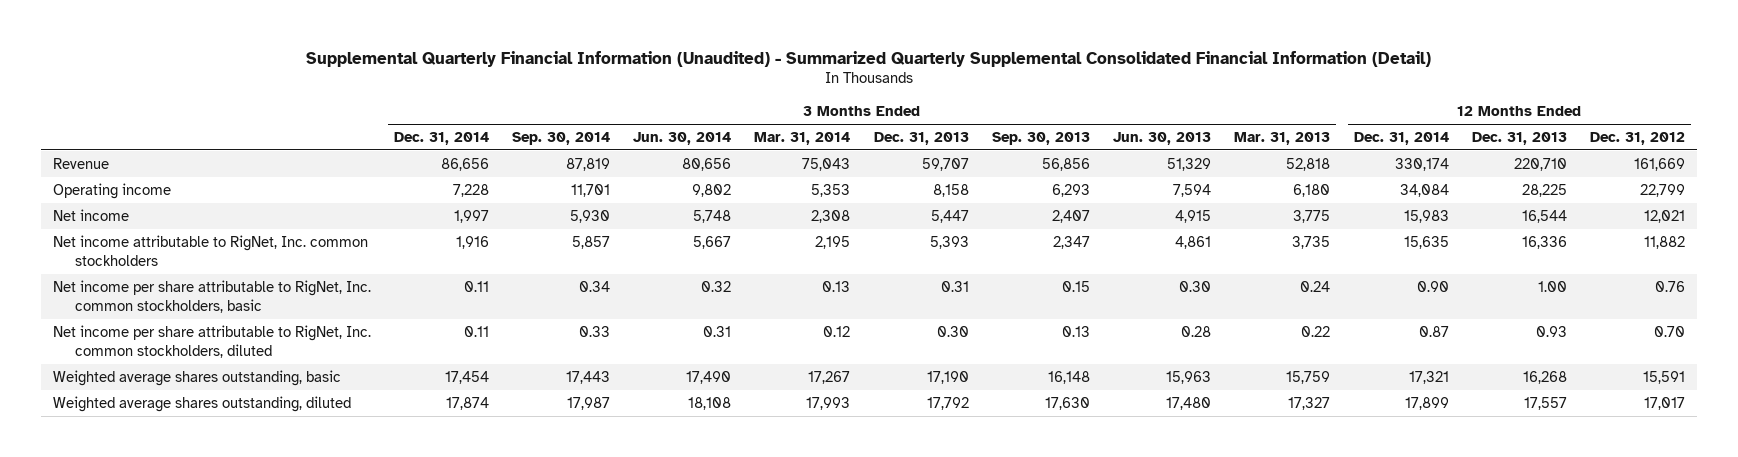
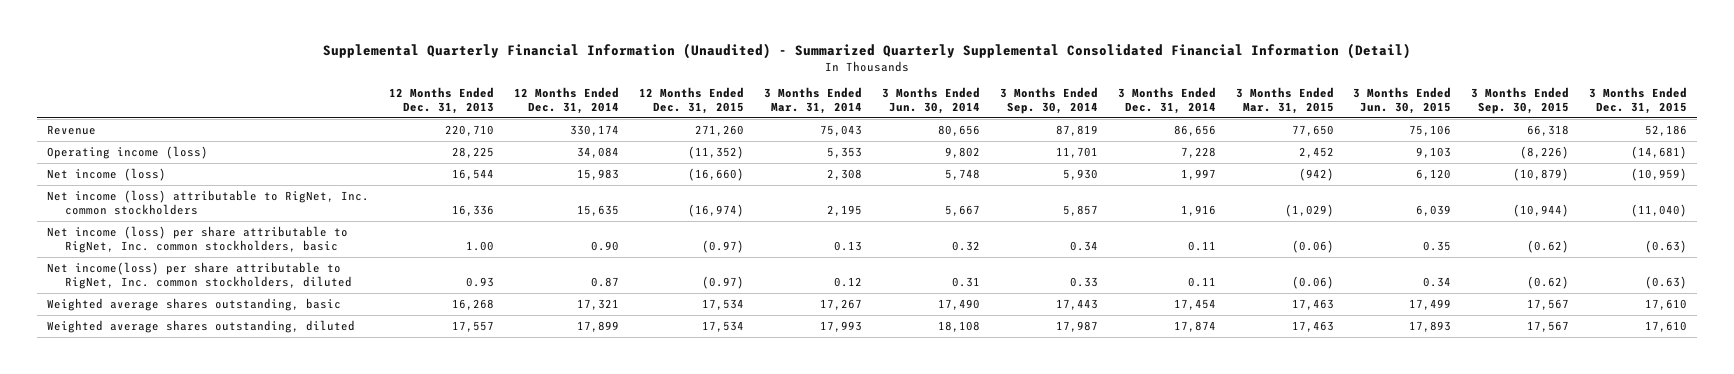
- | 3 Months Ended Dec. 31, 2014 | 3 Months Ended Sep. 30, 2014 | 3 Months Ended Jun. 30, 2014 | 3 Months Ended Mar. 31, 2014 | 3 Months Ended Dec. 31, 2013 | 3 Months Ended Sep. 30, 2013 | 3 Months Ended Jun. 30, 2013 | 3 Months Ended Mar. 31, 2013 | 12 Months Ended Dec. 31, 2014 | 12 Months Ended Dec. 31, 2013 | 12 Months Ended Dec. 31, 2012
+ | 12 Months Ended Dec. 31, 2013 | 12 Months Ended Dec. 31, 2014 | 12 Months Ended Dec. 31, 2015 | 3 Months Ended Mar. 31, 2014 | 3 Months Ended Jun. 30, 2014 | 3 Months Ended Sep. 30, 2014 | 3 Months Ended Dec. 31, 2014 | 3 Months Ended Mar. 31, 2015 | 3 Months Ended Jun. 30, 2015 | 3 Months Ended Sep. 30, 2015 | 3 Months Ended Dec. 31, 2015
- Operating income | 7,228 | 11,701 | 9,802 | 5,353 | 8,158 | 6,293 | 7,594 | 6,180 | 34,084 | 28,225 | 22,799
- Net income | 1,997 | 5,930 | 5,748 | 2,308 | 5,447 | 2,407 | 4,915 | 3,775 | 15,983 | 16,544 | 12,021
- Net income attributable to RigNet, Inc. common stockholders | 1,916 | 5,857 | 5,667 | 2,195 | 5,393 | 2,347 | 4,861 | 3,735 | 15,635 | 16,336 | 11,882
- Net income per share attributable to RigNet, Inc. common stockholders, basic | 0.11 | 0.34 | 0.32 | 0.13 | 0.31 | 0.15 | 0.30 | 0.24 | 0.90 | 1.00 | 0.76
- Net income per share attributable to RigNet, Inc. common stockholders, diluted | 0.11 | 0.33 | 0.31 | 0.12 | 0.30 | 0.13 | 0.28 | 0.22 | 0.87 | 0.93 | 0.70
+ Operating income (loss) | 28,225 | 34,084 | (11,352) | 5,353 | 9,802 | 11,701 | 7,228 | 2,452 | 9,103 | (8,226) | (14,681)
+ Net income (loss) | 16,544 | 15,983 | (16,660) | 2,308 | 5,748 | 5,930 | 1,997 | (942) | 6,120 | (10,879) | (10,959)
+ Net income (loss) attributable to RigNet, Inc. common stockholders | 16,336 | 15,635 | (16,974) | 2,195 | 5,667 | 5,857 | 1,916 | (1,029) | 6,039 | (10,944) | (11,040)
+ Net income (loss) per share attributable to RigNet, Inc. common stockholders, basic | 1.00 | 0.90 | (0.97) | 0.13 | 0.32 | 0.34 | 0.11 | (0.06) | 0.35 | (0.62) | (0.63)
+ Net income(loss) per share attributable to RigNet, Inc. common stockholders, diluted | 0.93 | 0.87 | (0.97) | 0.12 | 0.31 | 0.33 | 0.11 | (0.06) | 0.34 | (0.62) | (0.63)

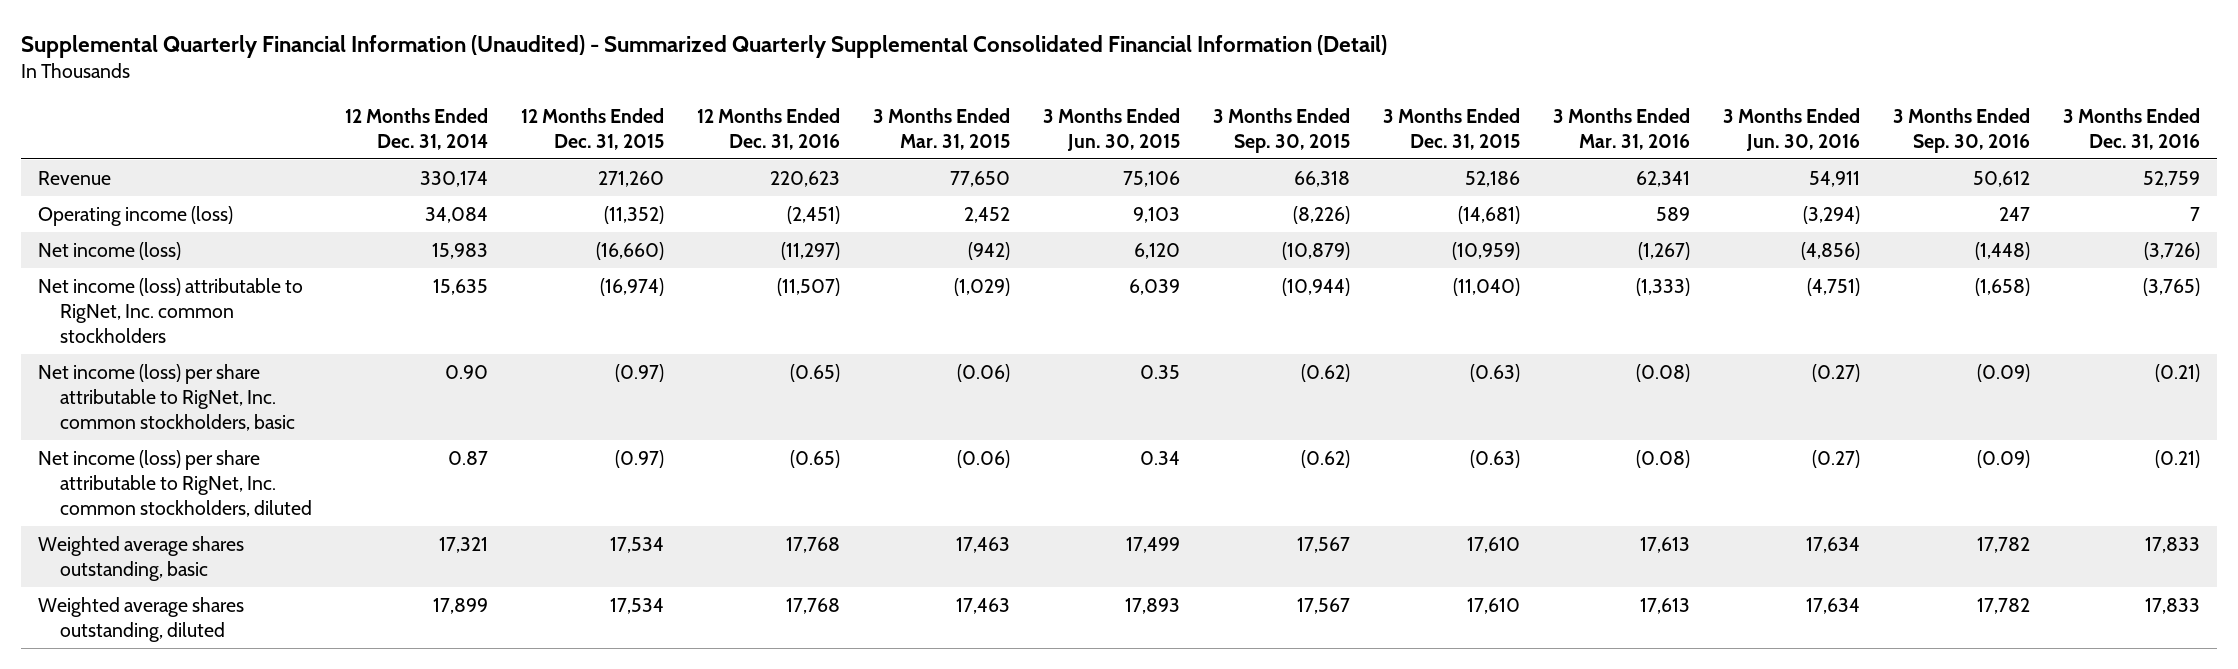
- | 12 Months Ended Dec. 31, 2013 | 12 Months Ended Dec. 31, 2014 | 12 Months Ended Dec. 31, 2015 | 3 Months Ended Mar. 31, 2014 | 3 Months Ended Jun. 30, 2014 | 3 Months Ended Sep. 30, 2014 | 3 Months Ended Dec. 31, 2014 | 3 Months Ended Mar. 31, 2015 | 3 Months Ended Jun. 30, 2015 | 3 Months Ended Sep. 30, 2015 | 3 Months Ended Dec. 31, 2015
+ | 12 Months Ended Dec. 31, 2014 | 12 Months Ended Dec. 31, 2015 | 12 Months Ended Dec. 31, 2016 | 3 Months Ended Mar. 31, 2015 | 3 Months Ended Jun. 30, 2015 | 3 Months Ended Sep. 30, 2015 | 3 Months Ended Dec. 31, 2015 | 3 Months Ended Mar. 31, 2016 | 3 Months Ended Jun. 30, 2016 | 3 Months Ended Sep. 30, 2016 | 3 Months Ended Dec. 31, 2016
- Net income(loss) per share attributable to RigNet, Inc. common stockholders, diluted | 0.93 | 0.87 | (0.97) | 0.12 | 0.31 | 0.33 | 0.11 | (0.06) | 0.34 | (0.62) | (0.63)
+ Net income (loss) per share attributable to RigNet, Inc. common stockholders, diluted | 0.87 | (0.97) | (0.65) | (0.06) | 0.34 | (0.62) | (0.63) | (0.08) | (0.27) | (0.09) | (0.21)

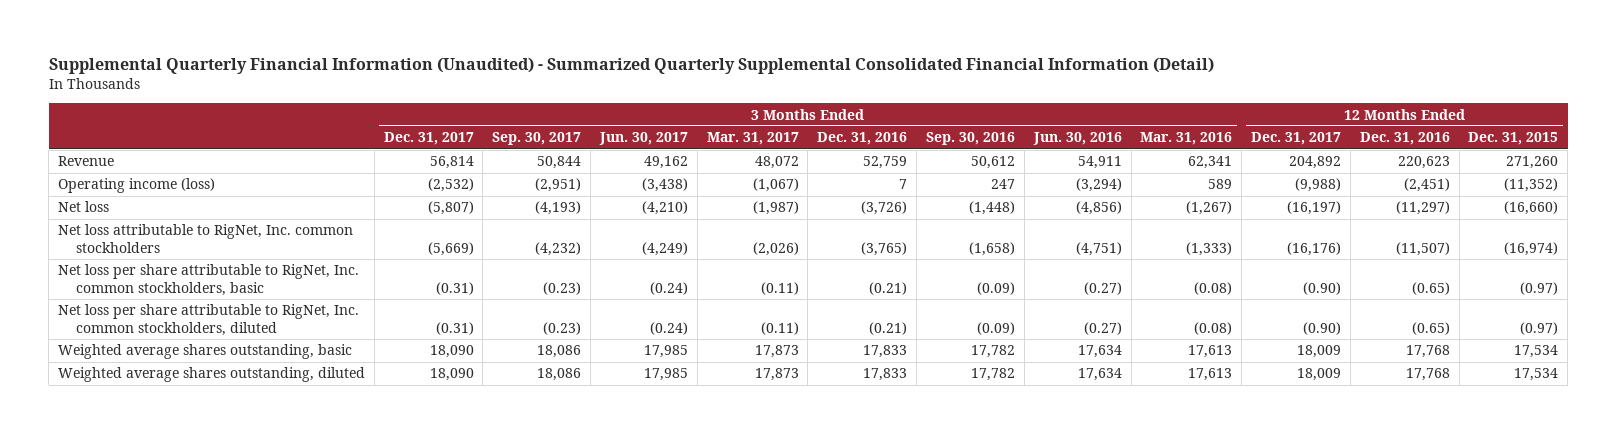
- | 12 Months Ended Dec. 31, 2014 | 12 Months Ended Dec. 31, 2015 | 12 Months Ended Dec. 31, 2016 | 3 Months Ended Mar. 31, 2015 | 3 Months Ended Jun. 30, 2015 | 3 Months Ended Sep. 30, 2015 | 3 Months Ended Dec. 31, 2015 | 3 Months Ended Mar. 31, 2016 | 3 Months Ended Jun. 30, 2016 | 3 Months Ended Sep. 30, 2016 | 3 Months Ended Dec. 31, 2016
+ | 3 Months Ended Dec. 31, 2017 | 3 Months Ended Sep. 30, 2017 | 3 Months Ended Jun. 30, 2017 | 3 Months Ended Mar. 31, 2017 | 3 Months Ended Dec. 31, 2016 | 3 Months Ended Sep. 30, 2016 | 3 Months Ended Jun. 30, 2016 | 3 Months Ended Mar. 31, 2016 | 12 Months Ended Dec. 31, 2017 | 12 Months Ended Dec. 31, 2016 | 12 Months Ended Dec. 31, 2015
- Net income (loss) | 15,983 | (16,660) | (11,297) | (942) | 6,120 | (10,879) | (10,959) | (1,267) | (4,856) | (1,448) | (3,726)
- Net income (loss) attributable to RigNet, Inc. common stockholders | 15,635 | (16,974) | (11,507) | (1,029) | 6,039 | (10,944) | (11,040) | (1,333) | (4,751) | (1,658) | (3,765)
- Net income (loss) per share attributable to RigNet, Inc. common stockholders, basic | 0.90 | (0.97) | (0.65) | (0.06) | 0.35 | (0.62) | (0.63) | (0.08) | (0.27) | (0.09) | (0.21)
- Net income (loss) per share attributable to RigNet, Inc. common stockholders, diluted | 0.87 | (0.97) | (0.65) | (0.06) | 0.34 | (0.62) | (0.63) | (0.08) | (0.27) | (0.09) | (0.21)
+ Net loss | (5,807) | (4,193) | (4,210) | (1,987) | (3,726) | (1,448) | (4,856) | (1,267) | (16,197) | (11,297) | (16,660)
+ Net loss attributable to RigNet, Inc. common stockholders | (5,669) | (4,232) | (4,249) | (2,026) | (3,765) | (1,658) | (4,751) | (1,333) | (16,176) | (11,507) | (16,974)
+ Net loss per share attributable to RigNet, Inc. common stockholders, basic | (0.31) | (0.23) | (0.24) | (0.11) | (0.21) | (0.09) | (0.27) | (0.08) | (0.90) | (0.65) | (0.97)
+ Net loss per share attributable to RigNet, Inc. common stockholders, diluted | (0.31) | (0.23) | (0.24) | (0.11) | (0.21) | (0.09) | (0.27) | (0.08) | (0.90) | (0.65) | (0.97)

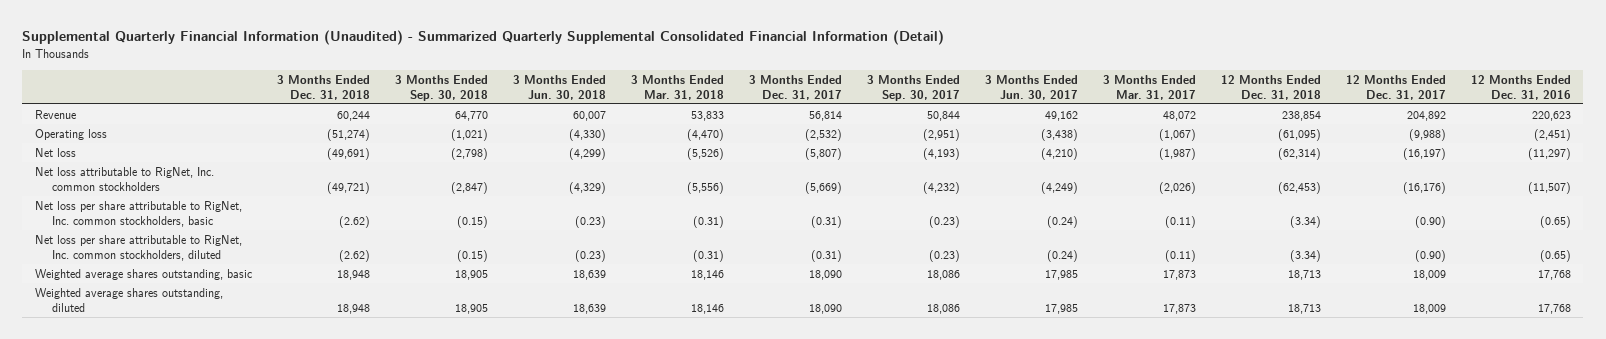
- | 3 Months Ended Dec. 31, 2017 | 3 Months Ended Sep. 30, 2017 | 3 Months Ended Jun. 30, 2017 | 3 Months Ended Mar. 31, 2017 | 3 Months Ended Dec. 31, 2016 | 3 Months Ended Sep. 30, 2016 | 3 Months Ended Jun. 30, 2016 | 3 Months Ended Mar. 31, 2016 | 12 Months Ended Dec. 31, 2017 | 12 Months Ended Dec. 31, 2016 | 12 Months Ended Dec. 31, 2015
+ | 3 Months Ended Dec. 31, 2018 | 3 Months Ended Sep. 30, 2018 | 3 Months Ended Jun. 30, 2018 | 3 Months Ended Mar. 31, 2018 | 3 Months Ended Dec. 31, 2017 | 3 Months Ended Sep. 30, 2017 | 3 Months Ended Jun. 30, 2017 | 3 Months Ended Mar. 31, 2017 | 12 Months Ended Dec. 31, 2018 | 12 Months Ended Dec. 31, 2017 | 12 Months Ended Dec. 31, 2016
- Operating income (loss) | (2,532) | (2,951) | (3,438) | (1,067) | 7 | 247 | (3,294) | 589 | (9,988) | (2,451) | (11,352)
+ Operating loss | (51,274) | (1,021) | (4,330) | (4,470) | (2,532) | (2,951) | (3,438) | (1,067) | (61,095) | (9,988) | (2,451)

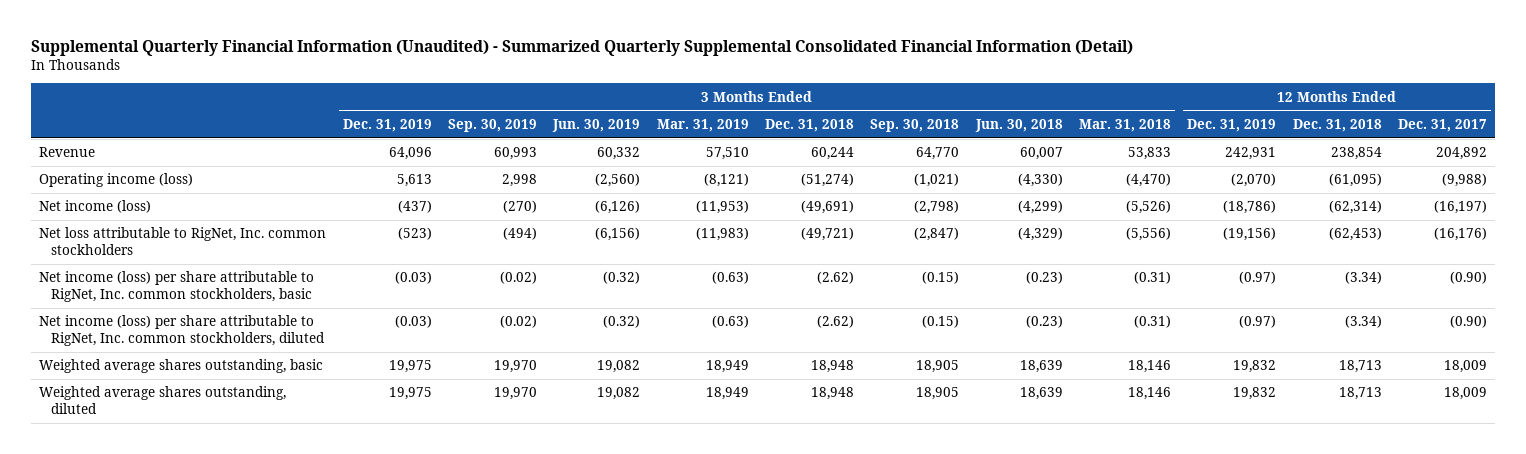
- | 3 Months Ended Dec. 31, 2018 | 3 Months Ended Sep. 30, 2018 | 3 Months Ended Jun. 30, 2018 | 3 Months Ended Mar. 31, 2018 | 3 Months Ended Dec. 31, 2017 | 3 Months Ended Sep. 30, 2017 | 3 Months Ended Jun. 30, 2017 | 3 Months Ended Mar. 31, 2017 | 12 Months Ended Dec. 31, 2018 | 12 Months Ended Dec. 31, 2017 | 12 Months Ended Dec. 31, 2016
+ | 3 Months Ended Dec. 31, 2019 | 3 Months Ended Sep. 30, 2019 | 3 Months Ended Jun. 30, 2019 | 3 Months Ended Mar. 31, 2019 | 3 Months Ended Dec. 31, 2018 | 3 Months Ended Sep. 30, 2018 | 3 Months Ended Jun. 30, 2018 | 3 Months Ended Mar. 31, 2018 | 12 Months Ended Dec. 31, 2019 | 12 Months Ended Dec. 31, 2018 | 12 Months Ended Dec. 31, 2017
- Operating loss | (51,274) | (1,021) | (4,330) | (4,470) | (2,532) | (2,951) | (3,438) | (1,067) | (61,095) | (9,988) | (2,451)
- Net loss | (49,691) | (2,798) | (4,299) | (5,526) | (5,807) | (4,193) | (4,210) | (1,987) | (62,314) | (16,197) | (11,297)
+ Operating income (loss) | 5,613 | 2,998 | (2,560) | (8,121) | (51,274) | (1,021) | (4,330) | (4,470) | (2,070) | (61,095) | (9,988)
+ Net income (loss) | (437) | (270) | (6,126) | (11,953) | (49,691) | (2,798) | (4,299) | (5,526) | (18,786) | (62,314) | (16,197)
- Net loss per share attributable to RigNet, Inc. common stockholders, basic | (2.62) | (0.15) | (0.23) | (0.31) | (0.31) | (0.23) | (0.24) | (0.11) | (3.34) | (0.90) | (0.65)
- Net loss per share attributable to RigNet, Inc. common stockholders, diluted | (2.62) | (0.15) | (0.23) | (0.31) | (0.31) | (0.23) | (0.24) | (0.11) | (3.34) | (0.90) | (0.65)
+ Net income (loss) per share attributable to RigNet, Inc. common stockholders, basic | (0.03) | (0.02) | (0.32) | (0.63) | (2.62) | (0.15) | (0.23) | (0.31) | (0.97) | (3.34) | (0.90)
+ Net income (loss) per share attributable to RigNet, Inc. common stockholders, diluted | (0.03) | (0.02) | (0.32) | (0.63) | (2.62) | (0.15) | (0.23) | (0.31) | (0.97) | (3.34) | (0.90)

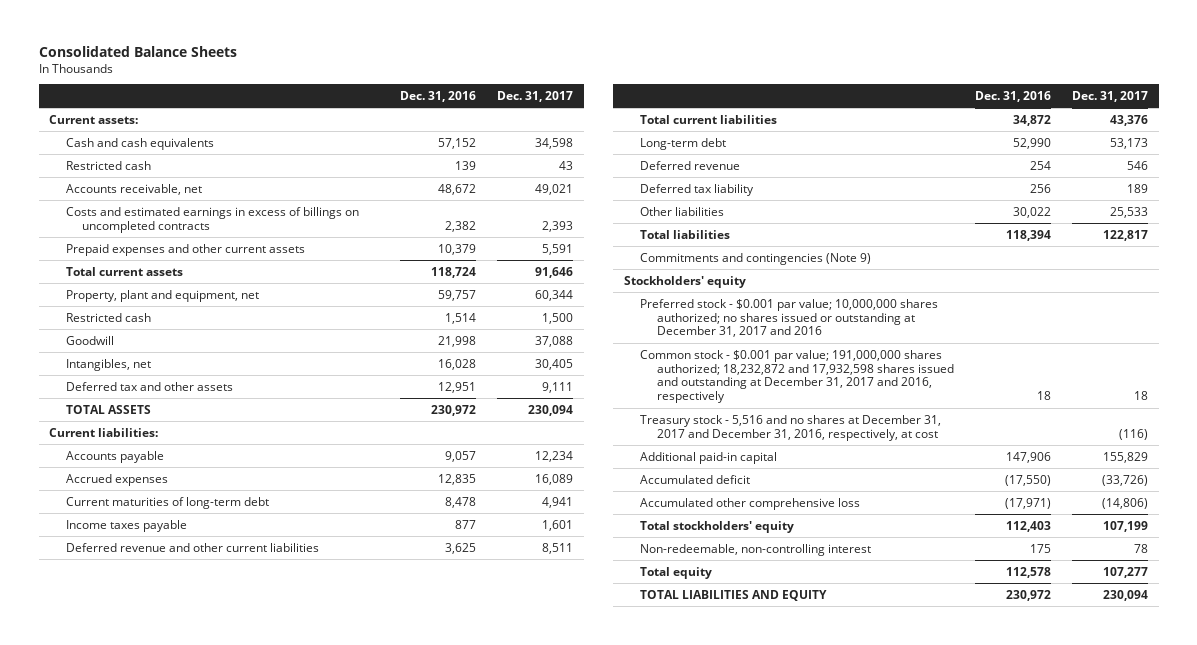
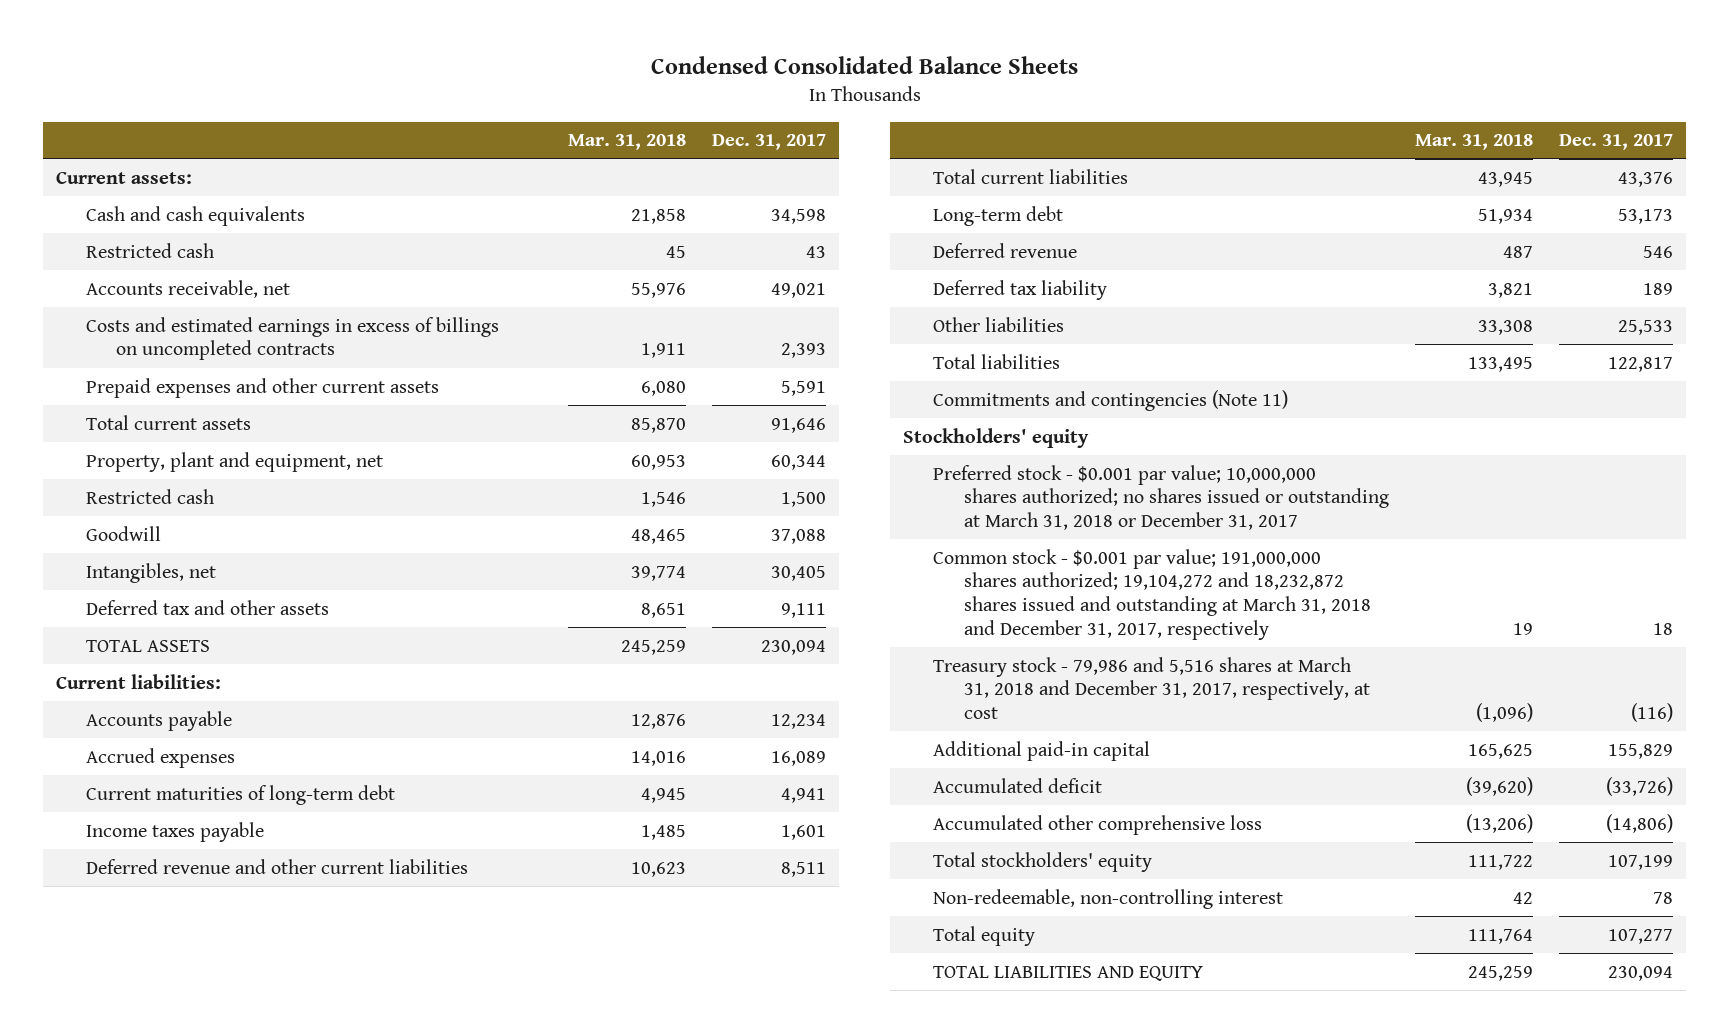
- Consolidated Balance Sheets
+ Condensed Consolidated Balance Sheets
- | Dec. 31, 2016 | Dec. 31, 2017
+ | Mar. 31, 2018 | Dec. 31, 2017
- Commitments and contingencies (Note 9)
+ Commitments and contingencies (Note 11)
- Preferred stock - $0.001 par value; 10,000,000 shares authorized; no shares issued or outstanding at December 31, 2017 and 2016
- Common stock - $0.001 par value; 191,000,000 shares authorized; 18,232,872 and 17,932,598 shares issued and outstanding at December 31, 2017 and 2016, respectively | 18 | 18
- Treasury stock - 5,516 and no shares at December 31, 2017 and December 31, 2016, respectively, at cost | | (116)
+ Preferred stock - $0.001 par value; 10,000,000 shares authorized; no shares issued or outstanding at March 31, 2018 or December 31, 2017
+ Common stock - $0.001 par value; 191,000,000 shares authorized; 19,104,272 and 18,232,872 shares issued and outstanding at March 31, 2018 and December 31, 2017, respectively | 19 | 18
+ Treasury stock - 79,986 and 5,516 shares at March 31, 2018 and December 31, 2017, respectively, at cost | (1,096) | (116)

